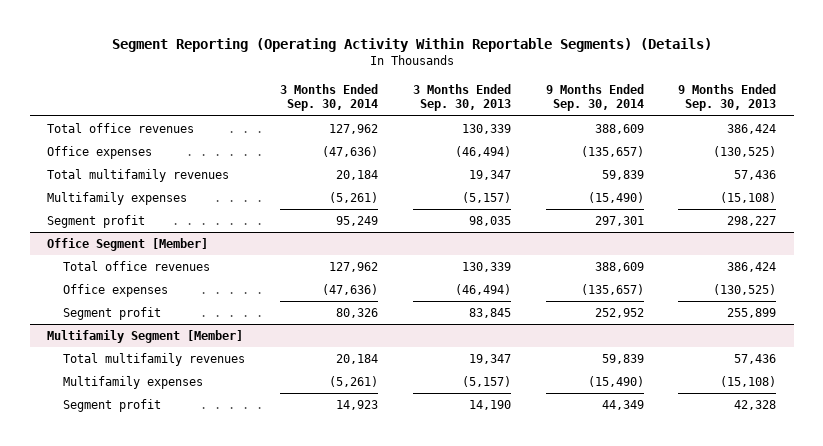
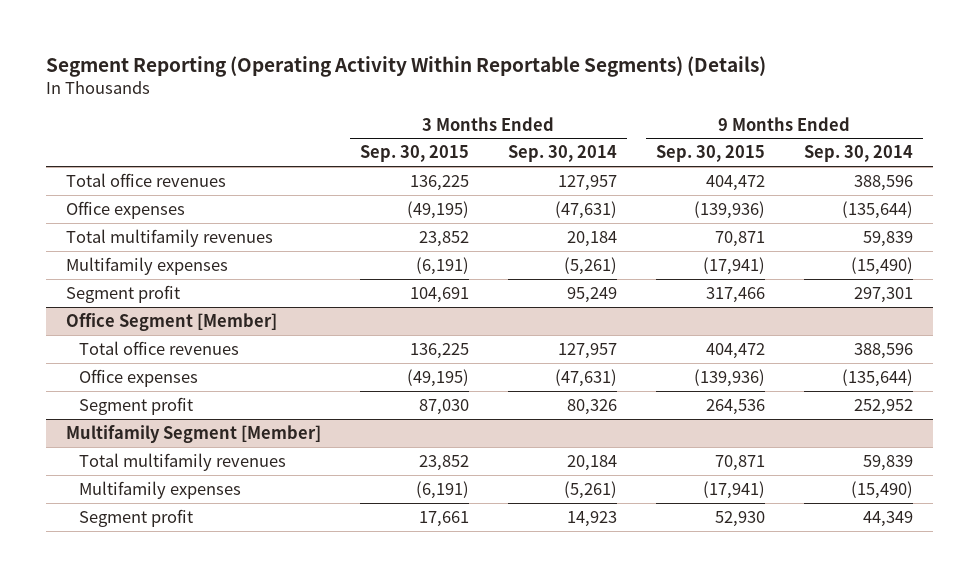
- | 3 Months Ended Sep. 30, 2014 | 3 Months Ended Sep. 30, 2013 | 9 Months Ended Sep. 30, 2014 | 9 Months Ended Sep. 30, 2013
+ | 3 Months Ended Sep. 30, 2015 | 3 Months Ended Sep. 30, 2014 | 9 Months Ended Sep. 30, 2015 | 9 Months Ended Sep. 30, 2014
- Total office revenues | 127,962 | 130,339 | 388,609 | 386,424
- Office expenses | (47,636) | (46,494) | (135,657) | (130,525)
+ Total office revenues | 136,225 | 127,957 | 404,472 | 388,596
+ Office expenses | (49,195) | (47,631) | (139,936) | (135,644)
@ Office Segment [Member]
- Total office revenues | 127,962 | 130,339 | 388,609 | 386,424
- Office expenses | (47,636) | (46,494) | (135,657) | (130,525)
+ Total office revenues | 136,225 | 127,957 | 404,472 | 388,596
+ Office expenses | (49,195) | (47,631) | (139,936) | (135,644)

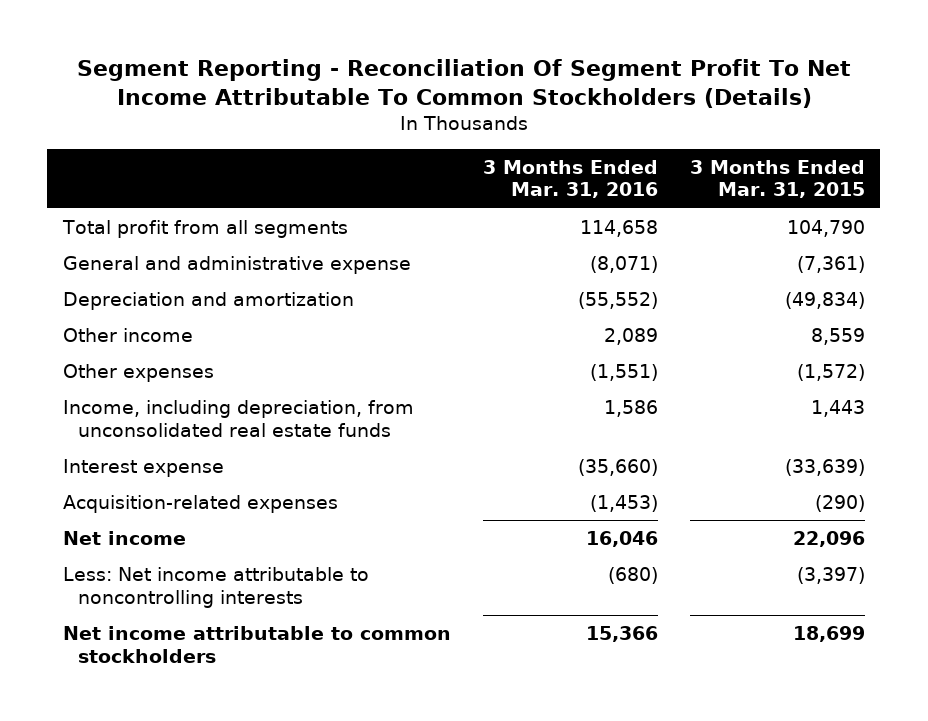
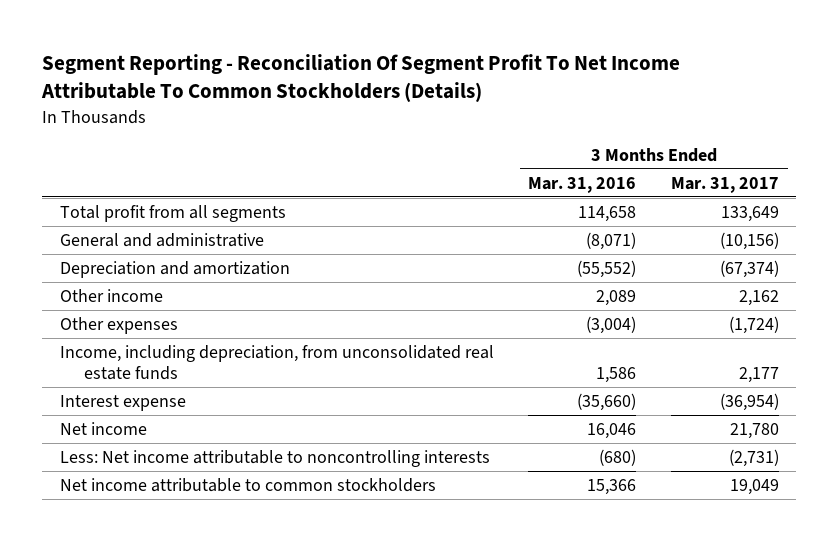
- | 3 Months Ended Mar. 31, 2016 | 3 Months Ended Mar. 31, 2015
+ | 3 Months Ended Mar. 31, 2016 | 3 Months Ended Mar. 31, 2017
- General and administrative expense | (8,071) | (7,361)
+ General and administrative | (8,071) | (10,156)
- Other expenses | (1,551) | (1,572)
+ Other expenses | (3,004) | (1,724)
- Acquisition-related expenses | (1,453) | (290)

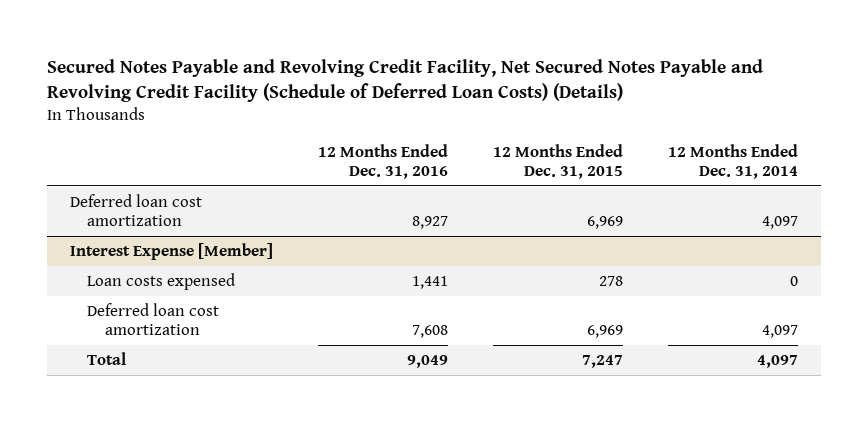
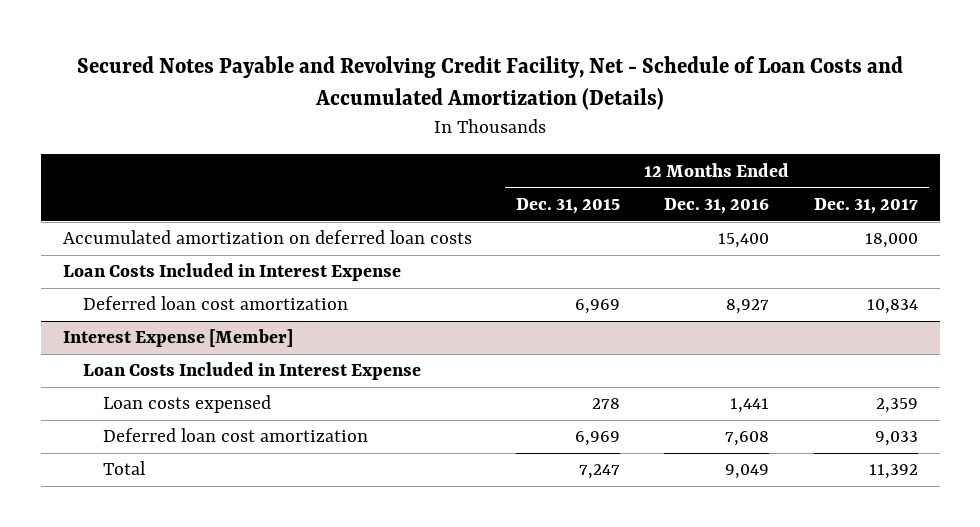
- Secured Notes Payable and Revolving Credit Facility, Net Secured Notes Payable and Revolving Credit Facility (Schedule of Deferred Loan Costs) (Details)
+ Secured Notes Payable and Revolving Credit Facility, Net - Schedule of Loan Costs and Accumulated Amortization (Details)
- | 12 Months Ended Dec. 31, 2016 | 12 Months Ended Dec. 31, 2015 | 12 Months Ended Dec. 31, 2014
+ | 12 Months Ended Dec. 31, 2015 | 12 Months Ended Dec. 31, 2016 | 12 Months Ended Dec. 31, 2017
+ Accumulated amortization on deferred loan costs | | 15,400 | 18,000
+ Loan Costs Included in Interest Expense
@ Interest Expense [Member]
+ Loan Costs Included in Interest Expense

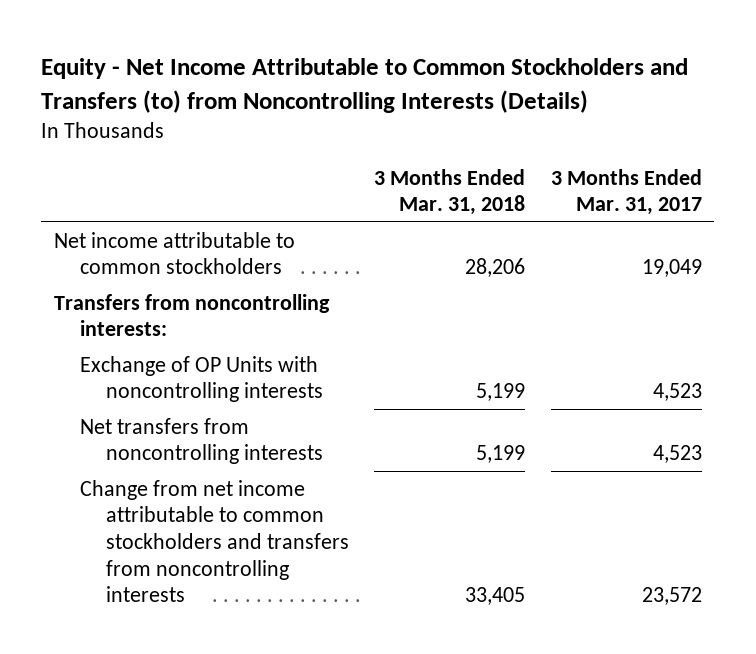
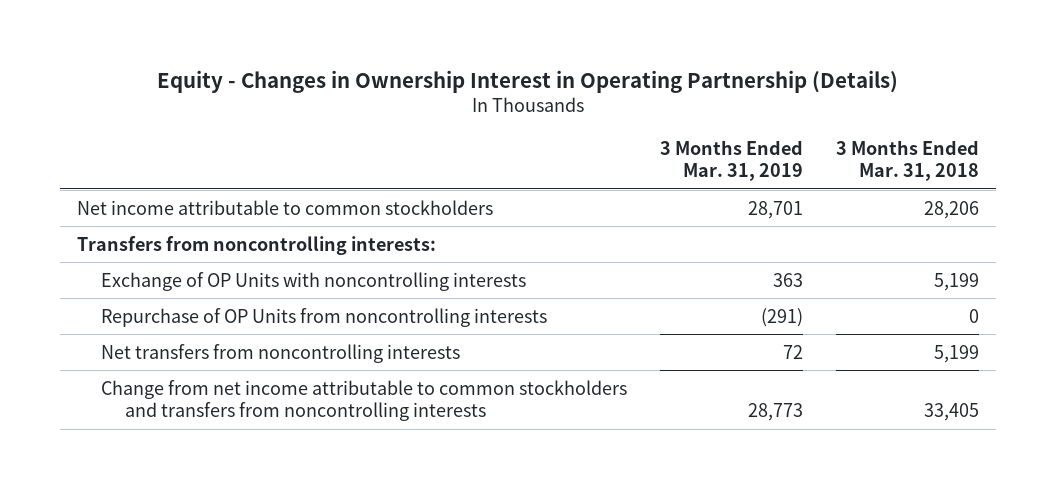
- Equity - Net Income Attributable to Common Stockholders and Transfers (to) from Noncontrolling Interests (Details)
+ Equity - Changes in Ownership Interest in Operating Partnership (Details)
- | 3 Months Ended Mar. 31, 2018 | 3 Months Ended Mar. 31, 2017
+ | 3 Months Ended Mar. 31, 2019 | 3 Months Ended Mar. 31, 2018
+ Repurchase of OP Units from noncontrolling interests | (291) | 0

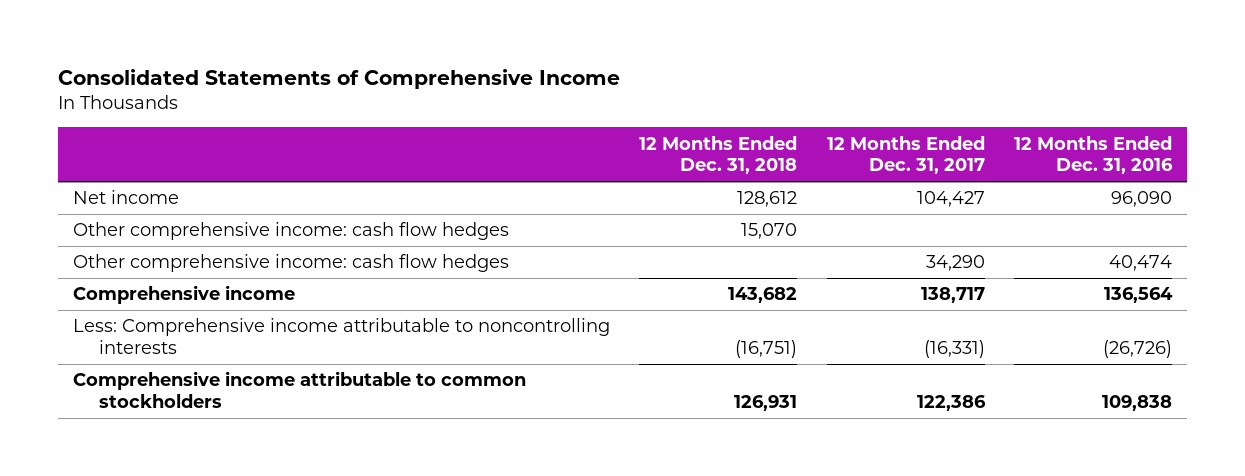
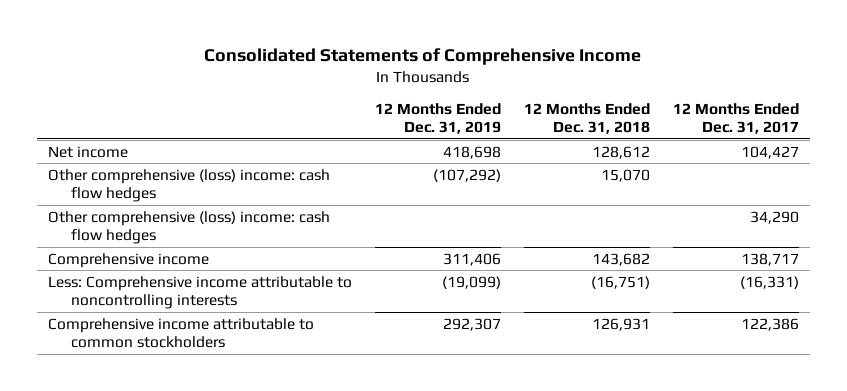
- | 12 Months Ended Dec. 31, 2018 | 12 Months Ended Dec. 31, 2017 | 12 Months Ended Dec. 31, 2016
+ | 12 Months Ended Dec. 31, 2019 | 12 Months Ended Dec. 31, 2018 | 12 Months Ended Dec. 31, 2017
- Other comprehensive income: cash flow hedges | 15,070 | |
- Other comprehensive income: cash flow hedges | | 34,290 | 40,474
+ Other comprehensive (loss) income: cash flow hedges | (107,292) | 15,070 |
+ Other comprehensive (loss) income: cash flow hedges | | | 34,290

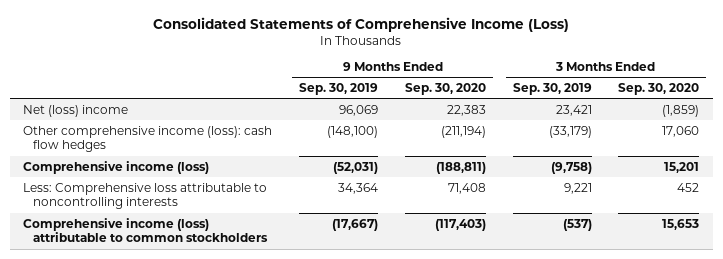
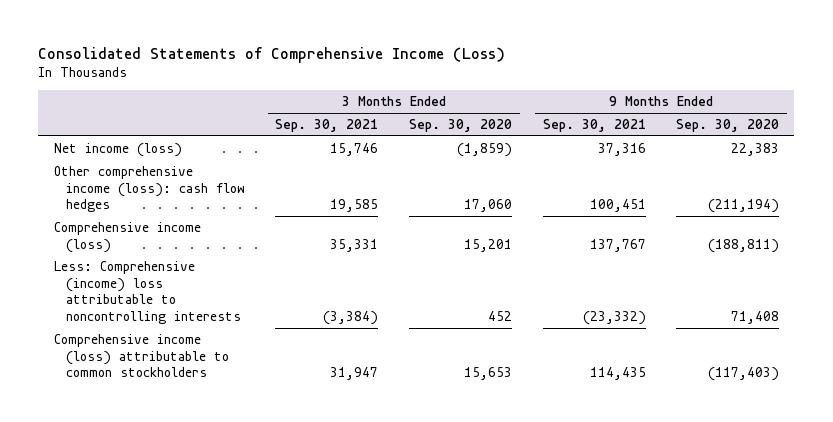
- | 9 Months Ended Sep. 30, 2019 | 9 Months Ended Sep. 30, 2020 | 3 Months Ended Sep. 30, 2019 | 3 Months Ended Sep. 30, 2020
+ | 3 Months Ended Sep. 30, 2021 | 3 Months Ended Sep. 30, 2020 | 9 Months Ended Sep. 30, 2021 | 9 Months Ended Sep. 30, 2020
- Net (loss) income | 96,069 | 22,383 | 23,421 | (1,859)
+ Net income (loss) | 15,746 | (1,859) | 37,316 | 22,383
- Less: Comprehensive loss attributable to noncontrolling interests | 34,364 | 71,408 | 9,221 | 452
+ Less: Comprehensive (income) loss attributable to noncontrolling interests | (3,384) | 452 | (23,332) | 71,408

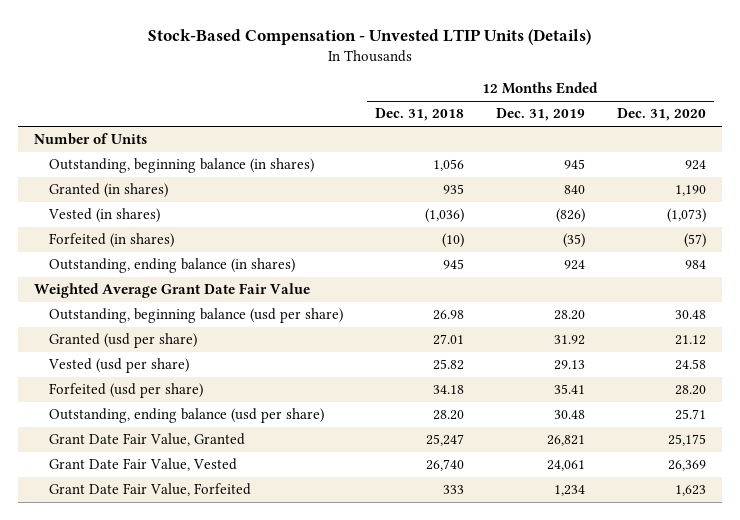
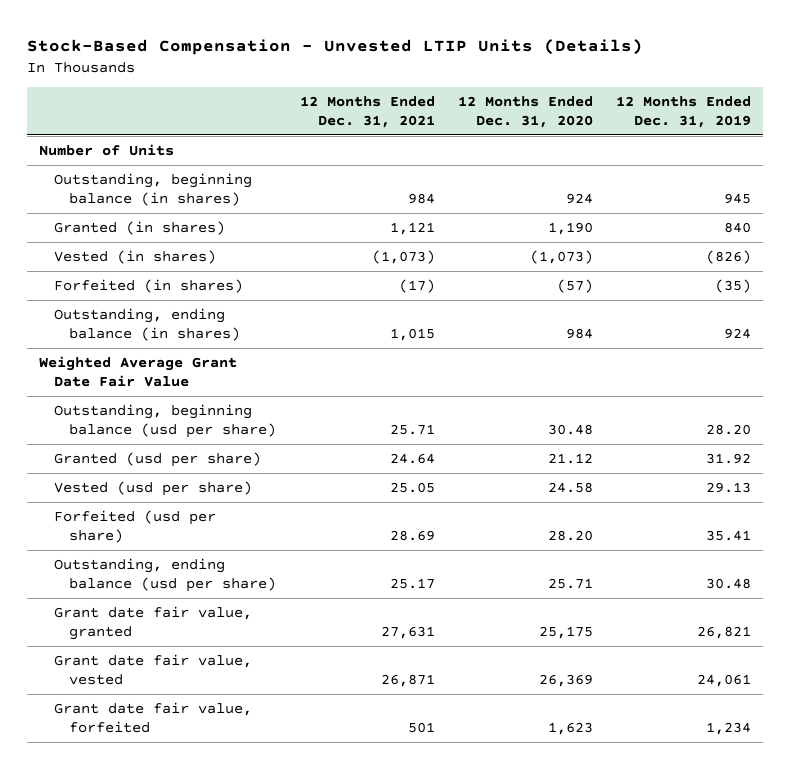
- | 12 Months Ended Dec. 31, 2018 | 12 Months Ended Dec. 31, 2019 | 12 Months Ended Dec. 31, 2020
+ | 12 Months Ended Dec. 31, 2021 | 12 Months Ended Dec. 31, 2020 | 12 Months Ended Dec. 31, 2019
- Grant Date Fair Value, Granted | 25,247 | 26,821 | 25,175
- Grant Date Fair Value, Vested | 26,740 | 24,061 | 26,369
- Grant Date Fair Value, Forfeited | 333 | 1,234 | 1,623
+ Grant date fair value, granted | 27,631 | 25,175 | 26,821
+ Grant date fair value, vested | 26,871 | 26,369 | 24,061
+ Grant date fair value, forfeited | 501 | 1,623 | 1,234

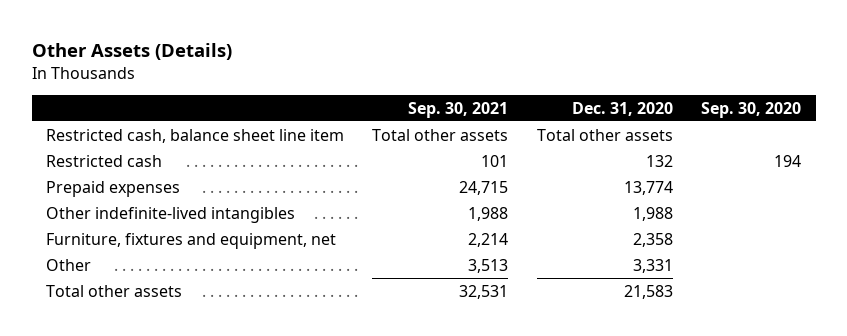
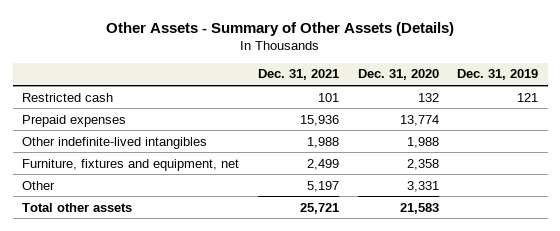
- Other Assets (Details)
+ Other Assets - Summary of Other Assets (Details)
- | Sep. 30, 2021 | Dec. 31, 2020 | Sep. 30, 2020
+ | Dec. 31, 2021 | Dec. 31, 2020 | Dec. 31, 2019
- Restricted cash, balance sheet line item | Total other assets | Total other assets |

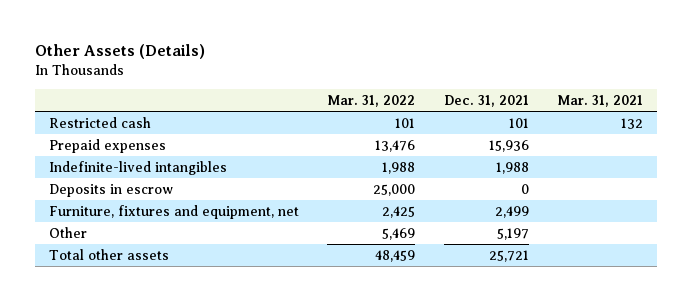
- Other Assets - Summary of Other Assets (Details)
+ Other Assets (Details)
- | Dec. 31, 2021 | Dec. 31, 2020 | Dec. 31, 2019
+ | Mar. 31, 2022 | Dec. 31, 2021 | Mar. 31, 2021
- Other indefinite-lived intangibles | 1,988 | 1,988 |
+ Indefinite-lived intangibles | 1,988 | 1,988 |
+ Deposits in escrow | 25,000 | 0 |

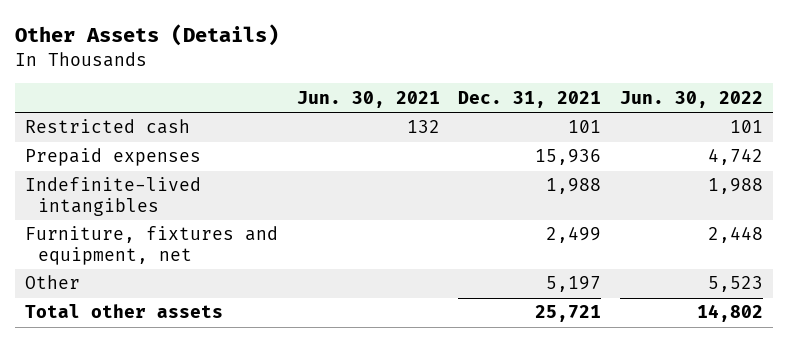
- | Mar. 31, 2022 | Dec. 31, 2021 | Mar. 31, 2021
+ | Jun. 30, 2021 | Dec. 31, 2021 | Jun. 30, 2022
- Deposits in escrow | 25,000 | 0 |

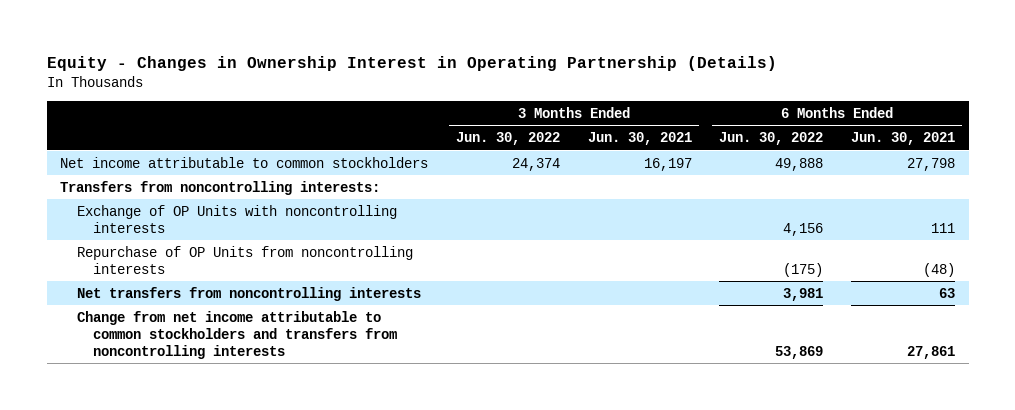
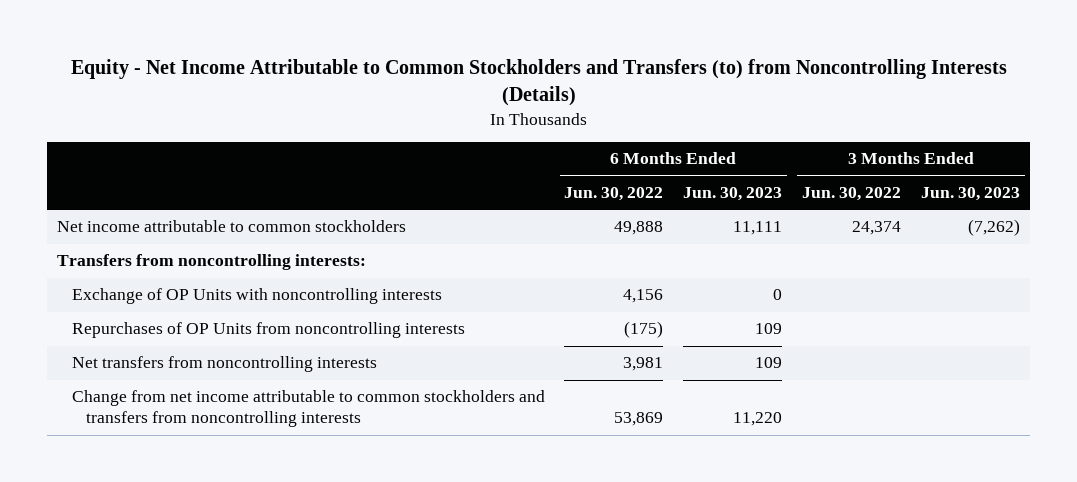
- Equity - Changes in Ownership Interest in Operating Partnership (Details)
+ Equity - Net Income Attributable to Common Stockholders and Transfers (to) from Noncontrolling Interests (Details)
- | 3 Months Ended Jun. 30, 2022 | 3 Months Ended Jun. 30, 2021 | 6 Months Ended Jun. 30, 2022 | 6 Months Ended Jun. 30, 2021
+ | 6 Months Ended Jun. 30, 2022 | 6 Months Ended Jun. 30, 2023 | 3 Months Ended Jun. 30, 2022 | 3 Months Ended Jun. 30, 2023
- Repurchase of OP Units from noncontrolling interests | | | (175) | (48)
+ Repurchases of OP Units from noncontrolling interests | (175) | 109 | |

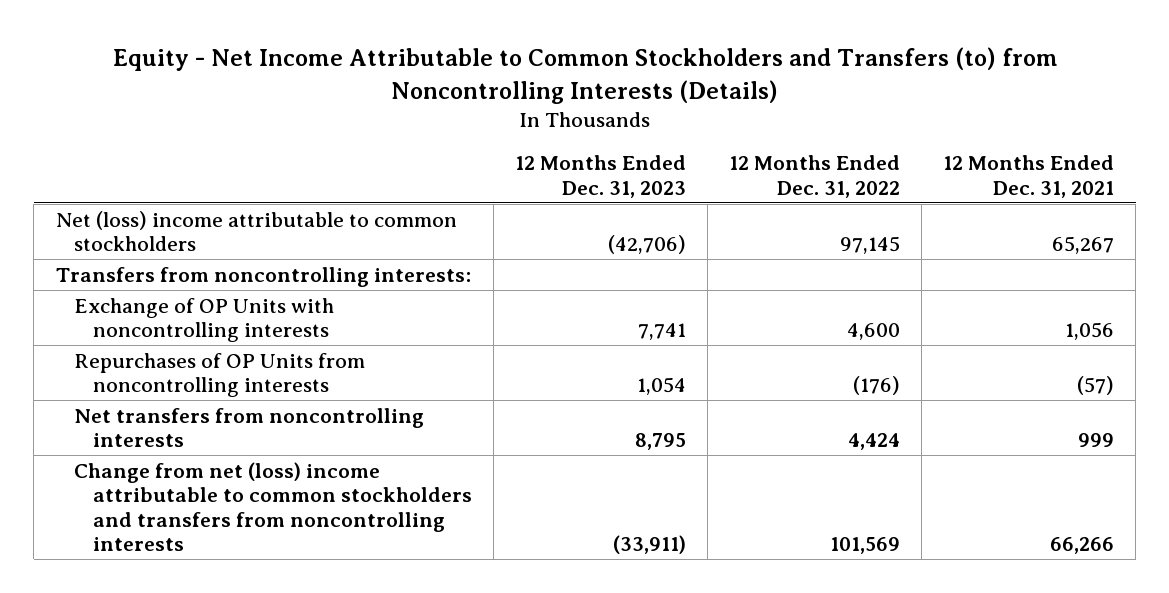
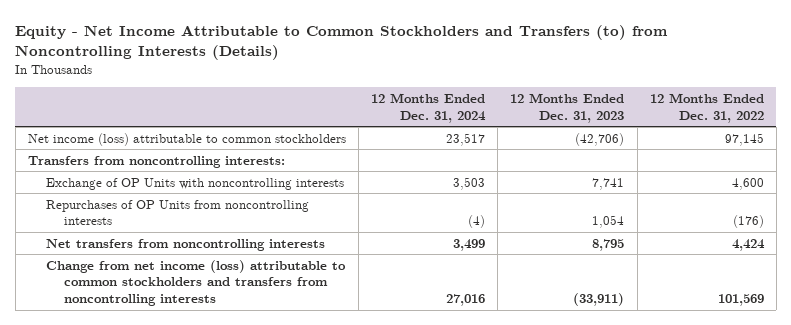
- | 12 Months Ended Dec. 31, 2023 | 12 Months Ended Dec. 31, 2022 | 12 Months Ended Dec. 31, 2021
+ | 12 Months Ended Dec. 31, 2024 | 12 Months Ended Dec. 31, 2023 | 12 Months Ended Dec. 31, 2022
- Net (loss) income attributable to common stockholders | (42,706) | 97,145 | 65,267
+ Net income (loss) attributable to common stockholders | 23,517 | (42,706) | 97,145
- Change from net (loss) income attributable to common stockholders and transfers from noncontrolling interests | (33,911) | 101,569 | 66,266
+ Change from net income (loss) attributable to common stockholders and transfers from noncontrolling interests | 27,016 | (33,911) | 101,569

